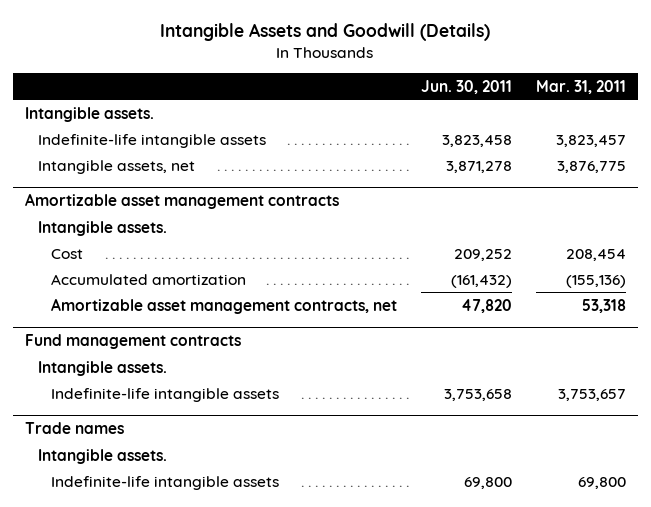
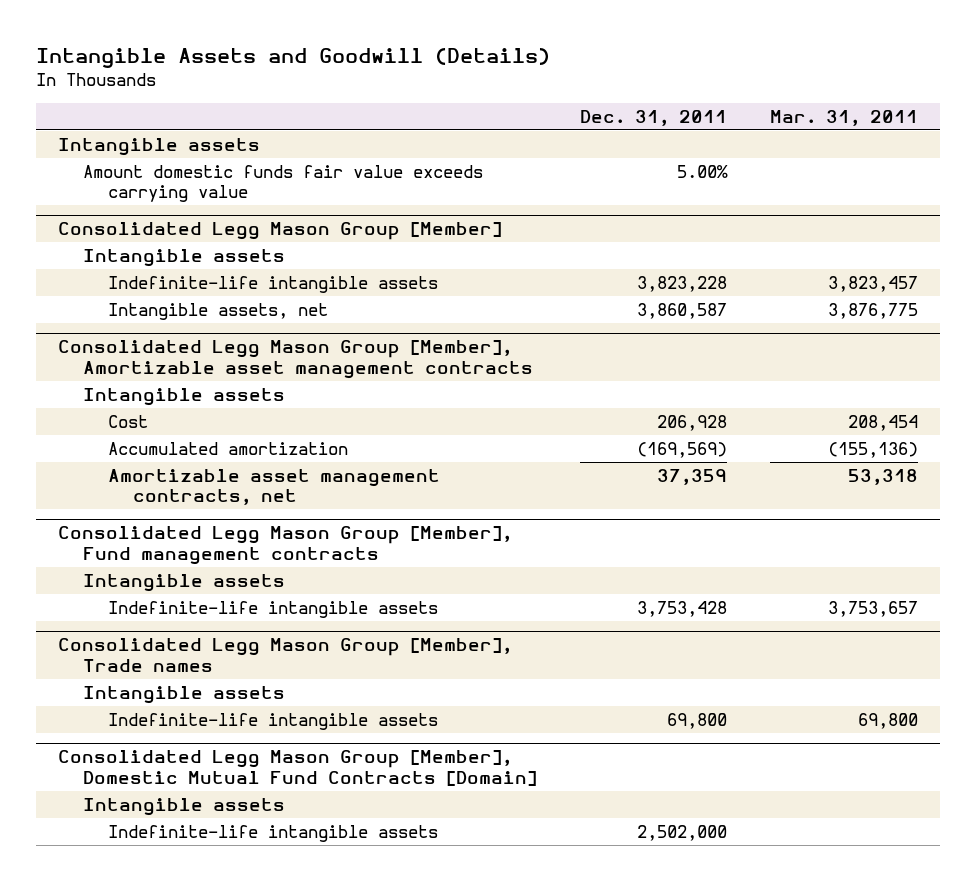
- | Jun. 30, 2011 | Mar. 31, 2011
+ | Dec. 31, 2011 | Mar. 31, 2011
- Intangible assets.
+ Intangible assets
+ Amount domestic funds fair value exceeds carrying value | 5.00% |
+ Consolidated Legg Mason Group [Member]
+ Intangible assets
- Amortizable asset management contracts
- Intangible assets.
+ Consolidated Legg Mason Group [Member], Amortizable asset management contracts
+ Intangible assets
- Fund management contracts
- Intangible assets.
+ Consolidated Legg Mason Group [Member], Fund management contracts
+ Intangible assets
- Trade names
- Intangible assets.
+ Consolidated Legg Mason Group [Member], Trade names
+ Intangible assets
+ Consolidated Legg Mason Group [Member], Domestic Mutual Fund Contracts [Domain]
+ Intangible assets
+ Indefinite-life intangible assets | 2,502,000 |

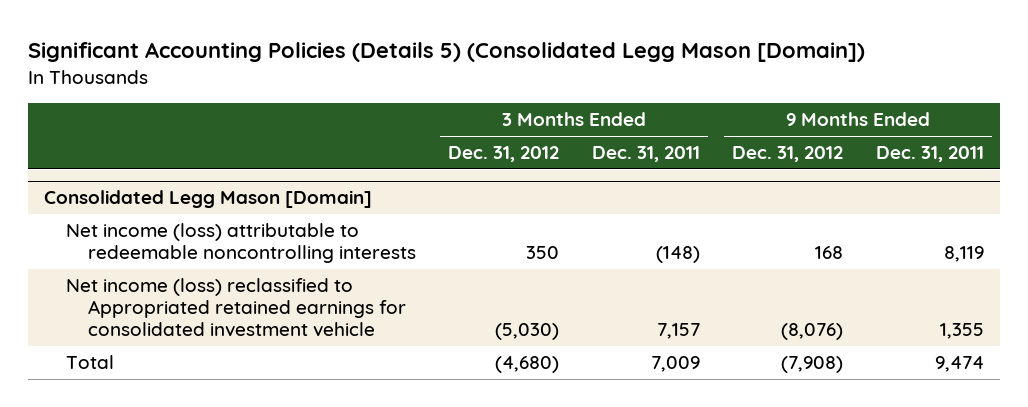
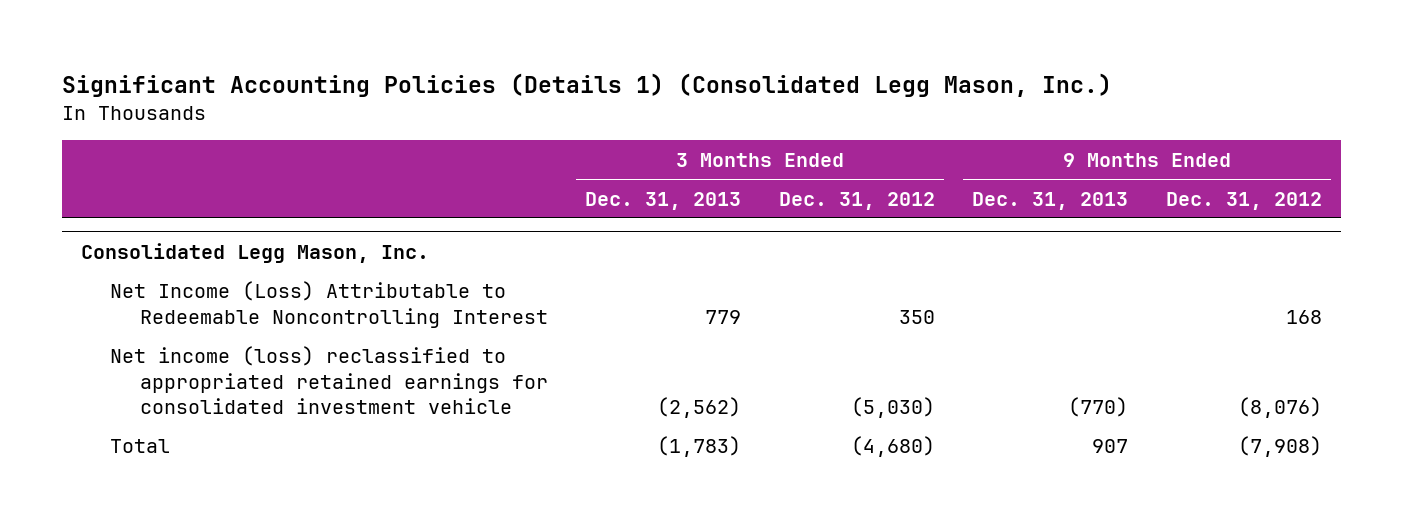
- Significant Accounting Policies (Details 5) (Consolidated Legg Mason [Domain])
+ Significant Accounting Policies (Details 1) (Consolidated Legg Mason, Inc.)
- | 3 Months Ended Dec. 31, 2012 | 3 Months Ended Dec. 31, 2011 | 9 Months Ended Dec. 31, 2012 | 9 Months Ended Dec. 31, 2011
+ | 3 Months Ended Dec. 31, 2013 | 3 Months Ended Dec. 31, 2012 | 9 Months Ended Dec. 31, 2013 | 9 Months Ended Dec. 31, 2012
- Consolidated Legg Mason [Domain]
- Net income (loss) attributable to redeemable noncontrolling interests | 350 | (148) | 168 | 8,119
- Net income (loss) reclassified to Appropriated retained earnings for consolidated investment vehicle | (5,030) | 7,157 | (8,076) | 1,355
+ Consolidated Legg Mason, Inc.
+ Net Income (Loss) Attributable to Redeemable Noncontrolling Interest | 779 | 350 | | 168
+ Net income (loss) reclassified to appropriated retained earnings for consolidated investment vehicle | (2,562) | (5,030) | (770) | (8,076)

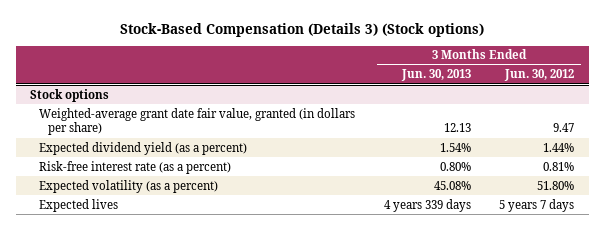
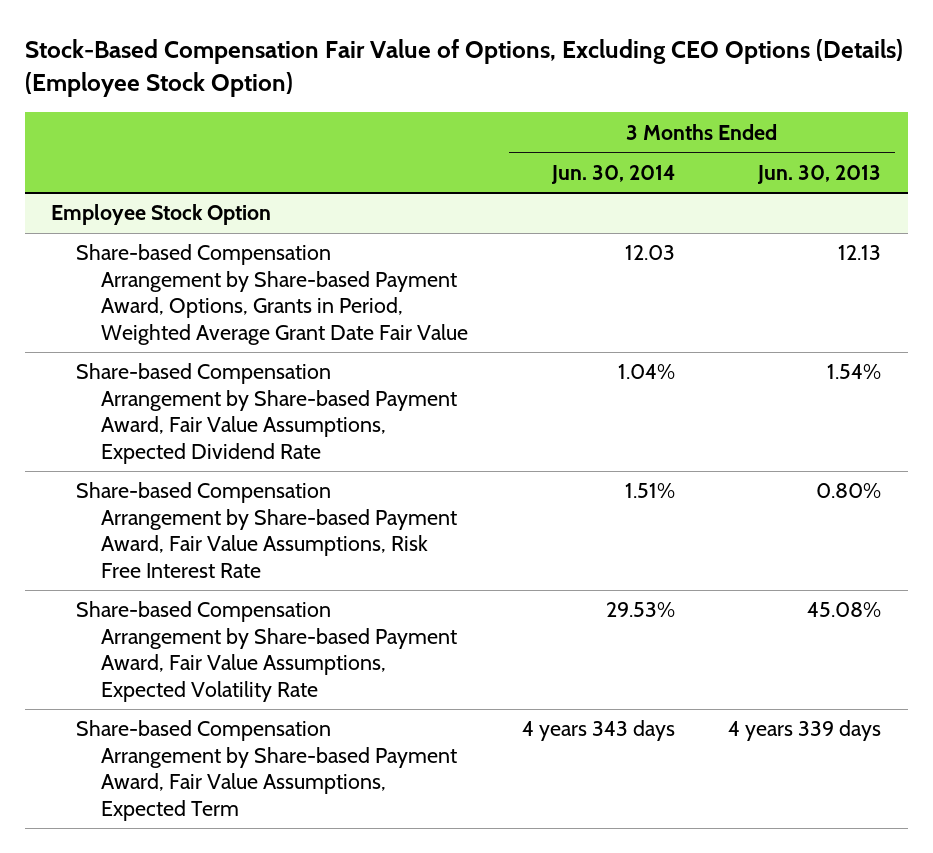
- Stock-Based Compensation (Details 3) (Stock options)
+ Stock-Based Compensation Fair Value of Options, Excluding CEO Options (Details) (Employee Stock Option)
- | 3 Months Ended Jun. 30, 2013 | 3 Months Ended Jun. 30, 2012
+ | 3 Months Ended Jun. 30, 2014 | 3 Months Ended Jun. 30, 2013
- Stock options
- Weighted-average grant date fair value, granted (in dollars per share) | 12.13 | 9.47
- Expected dividend yield (as a percent) | 1.54% | 1.44%
- Risk-free interest rate (as a percent) | 0.80% | 0.81%
- Expected volatility (as a percent) | 45.08% | 51.80%
- Expected lives | 4 years 339 days | 5 years 7 days
+ Employee Stock Option
+ Share-based Compensation Arrangement by Share-based Payment Award, Options, Grants in Period, Weighted Average Grant Date Fair Value | 12.03 | 12.13
+ Share-based Compensation Arrangement by Share-based Payment Award, Fair Value Assumptions, Expected Dividend Rate | 1.04% | 1.54%
+ Share-based Compensation Arrangement by Share-based Payment Award, Fair Value Assumptions, Risk Free Interest Rate | 1.51% | 0.80%
+ Share-based Compensation Arrangement by Share-based Payment Award, Fair Value Assumptions, Expected Volatility Rate | 29.53% | 45.08%
+ Share-based Compensation Arrangement by Share-based Payment Award, Fair Value Assumptions, Expected Term | 4 years 343 days | 4 years 339 days

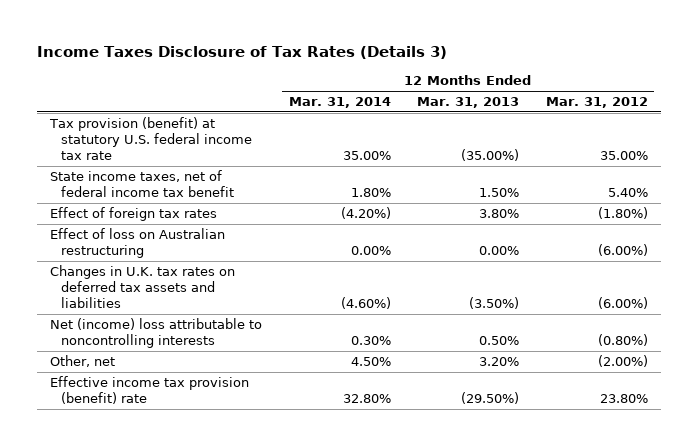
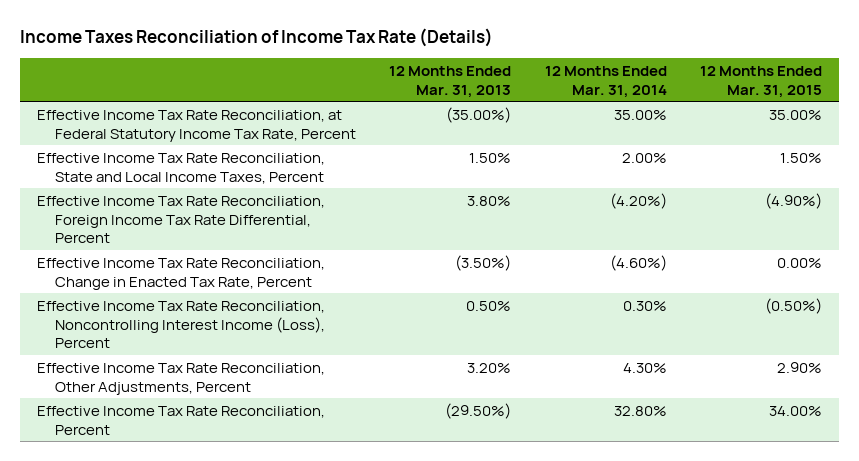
- Income Taxes Disclosure of Tax Rates (Details 3)
+ Income Taxes Reconciliation of Income Tax Rate (Details)
- | 12 Months Ended Mar. 31, 2014 | 12 Months Ended Mar. 31, 2013 | 12 Months Ended Mar. 31, 2012
+ | 12 Months Ended Mar. 31, 2013 | 12 Months Ended Mar. 31, 2014 | 12 Months Ended Mar. 31, 2015
- Tax provision (benefit) at statutory U.S. federal income tax rate | 35.00% | (35.00%) | 35.00%
- State income taxes, net of federal income tax benefit | 1.80% | 1.50% | 5.40%
- Effect of foreign tax rates | (4.20%) | 3.80% | (1.80%)
- Effect of loss on Australian restructuring | 0.00% | 0.00% | (6.00%)
- Changes in U.K. tax rates on deferred tax assets and liabilities | (4.60%) | (3.50%) | (6.00%)
- Net (income) loss attributable to noncontrolling interests | 0.30% | 0.50% | (0.80%)
- Other, net | 4.50% | 3.20% | (2.00%)
- Effective income tax provision (benefit) rate | 32.80% | (29.50%) | 23.80%
+ Effective Income Tax Rate Reconciliation, at Federal Statutory Income Tax Rate, Percent | (35.00%) | 35.00% | 35.00%
+ Effective Income Tax Rate Reconciliation, State and Local Income Taxes, Percent | 1.50% | 2.00% | 1.50%
+ Effective Income Tax Rate Reconciliation, Foreign Income Tax Rate Differential, Percent | 3.80% | (4.20%) | (4.90%)
+ Effective Income Tax Rate Reconciliation, Change in Enacted Tax Rate, Percent | (3.50%) | (4.60%) | 0.00%
+ Effective Income Tax Rate Reconciliation, Noncontrolling Interest Income (Loss), Percent | 0.50% | 0.30% | (0.50%)
+ Effective Income Tax Rate Reconciliation, Other Adjustments, Percent | 3.20% | 4.30% | 2.90%
+ Effective Income Tax Rate Reconciliation, Percent | (29.50%) | 32.80% | 34.00%

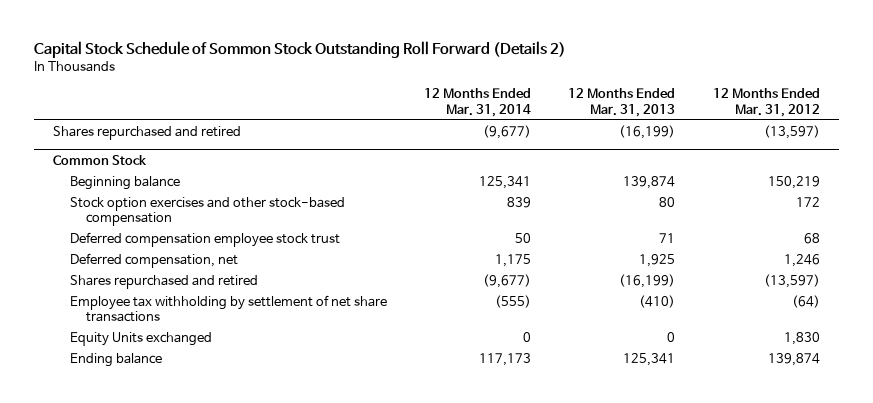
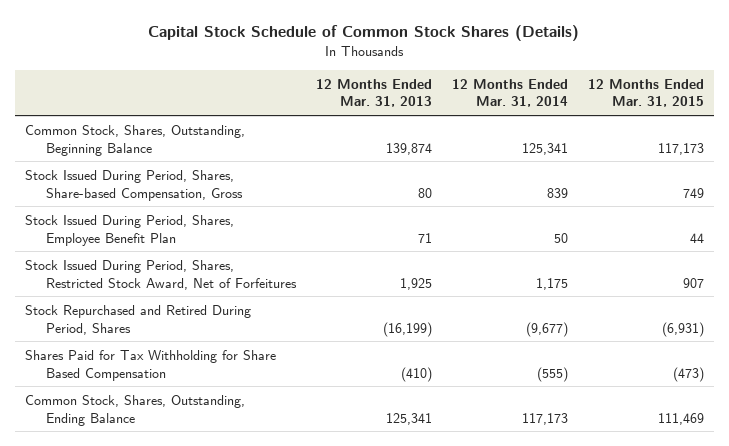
- Capital Stock Schedule of Sommon Stock Outstanding Roll Forward (Details 2)
+ Capital Stock Schedule of Common Stock Shares (Details)
- | 12 Months Ended Mar. 31, 2014 | 12 Months Ended Mar. 31, 2013 | 12 Months Ended Mar. 31, 2012
+ | 12 Months Ended Mar. 31, 2013 | 12 Months Ended Mar. 31, 2014 | 12 Months Ended Mar. 31, 2015
- Shares repurchased and retired | (9,677) | (16,199) | (13,597)
- Common Stock
- Beginning balance | 125,341 | 139,874 | 150,219
- Stock option exercises and other stock-based compensation | 839 | 80 | 172
- Deferred compensation employee stock trust | 50 | 71 | 68
- Deferred compensation, net | 1,175 | 1,925 | 1,246
- Shares repurchased and retired | (9,677) | (16,199) | (13,597)
- Employee tax withholding by settlement of net share transactions | (555) | (410) | (64)
- Equity Units exchanged | 0 | 0 | 1,830
- Ending balance | 117,173 | 125,341 | 139,874
+ Common Stock, Shares, Outstanding, Beginning Balance | 139,874 | 125,341 | 117,173
+ Stock Issued During Period, Shares, Share-based Compensation, Gross | 80 | 839 | 749
+ Stock Issued During Period, Shares, Employee Benefit Plan | 71 | 50 | 44
+ Stock Issued During Period, Shares, Restricted Stock Award, Net of Forfeitures | 1,925 | 1,175 | 907
+ Stock Repurchased and Retired During Period, Shares | (16,199) | (9,677) | (6,931)
+ Shares Paid for Tax Withholding for Share Based Compensation | (410) | (555) | (473)
+ Common Stock, Shares, Outstanding, Ending Balance | 125,341 | 117,173 | 111,469

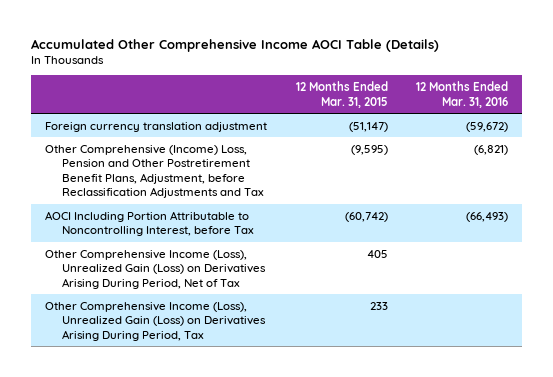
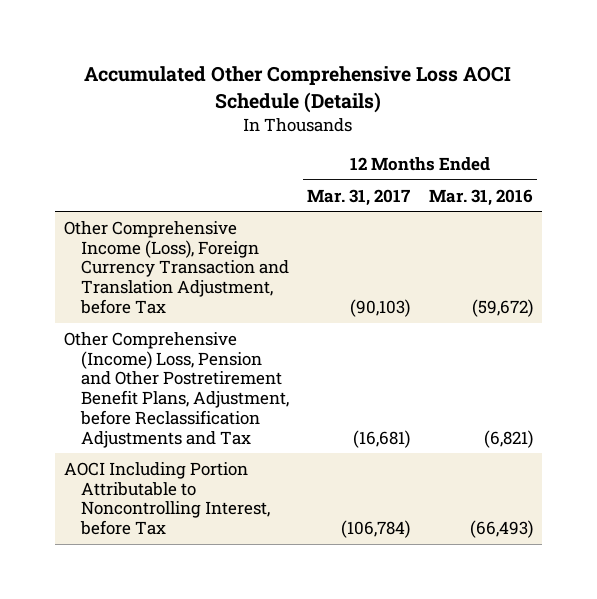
- Accumulated Other Comprehensive Income AOCI Table (Details)
+ Accumulated Other Comprehensive Loss AOCI Schedule (Details)
- | 12 Months Ended Mar. 31, 2015 | 12 Months Ended Mar. 31, 2016
+ | 12 Months Ended Mar. 31, 2017 | 12 Months Ended Mar. 31, 2016
- Foreign currency translation adjustment | (51,147) | (59,672)
+ Other Comprehensive Income (Loss), Foreign Currency Transaction and Translation Adjustment, before Tax | (90,103) | (59,672)
- Other Comprehensive Income (Loss), Unrealized Gain (Loss) on Derivatives Arising During Period, Net of Tax | 405 |
- Other Comprehensive Income (Loss), Unrealized Gain (Loss) on Derivatives Arising During Period, Tax | 233 |

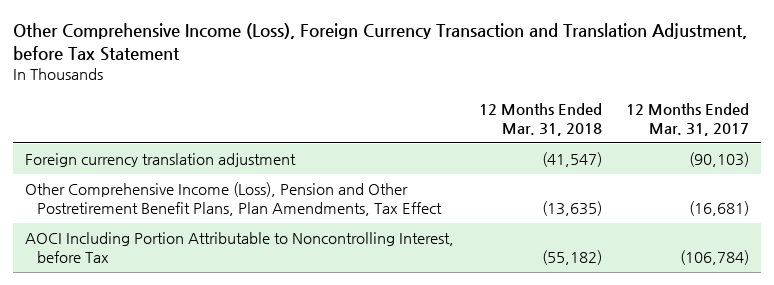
- Accumulated Other Comprehensive Loss AOCI Schedule (Details)
+ Other Comprehensive Income (Loss), Foreign Currency Transaction and Translation Adjustment, before Tax Statement
- | 12 Months Ended Mar. 31, 2017 | 12 Months Ended Mar. 31, 2016
+ | 12 Months Ended Mar. 31, 2018 | 12 Months Ended Mar. 31, 2017
- Other Comprehensive Income (Loss), Foreign Currency Transaction and Translation Adjustment, before Tax | (90,103) | (59,672)
- Other Comprehensive (Income) Loss, Pension and Other Postretirement Benefit Plans, Adjustment, before Reclassification Adjustments and Tax | (16,681) | (6,821)
+ Foreign currency translation adjustment | (41,547) | (90,103)
+ Other Comprehensive Income (Loss), Pension and Other Postretirement Benefit Plans, Plan Amendments, Tax Effect | (13,635) | (16,681)

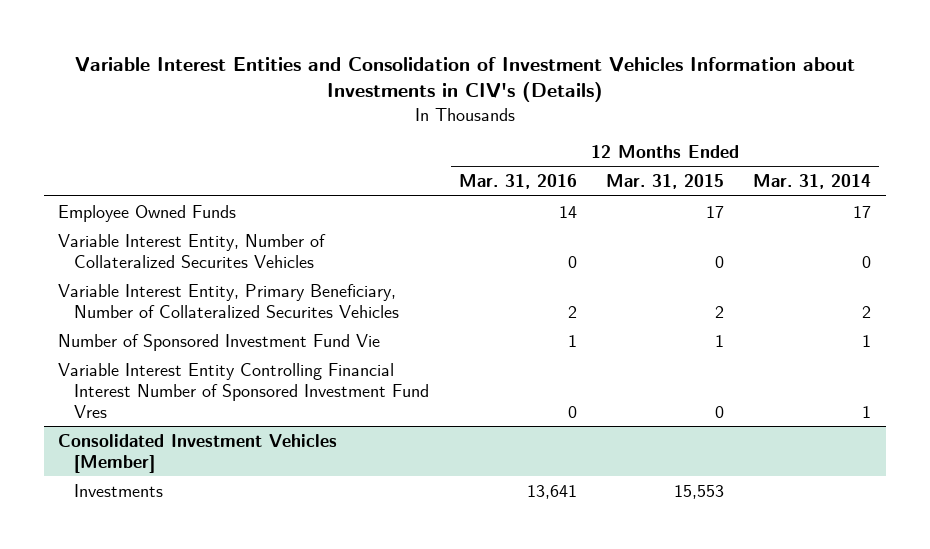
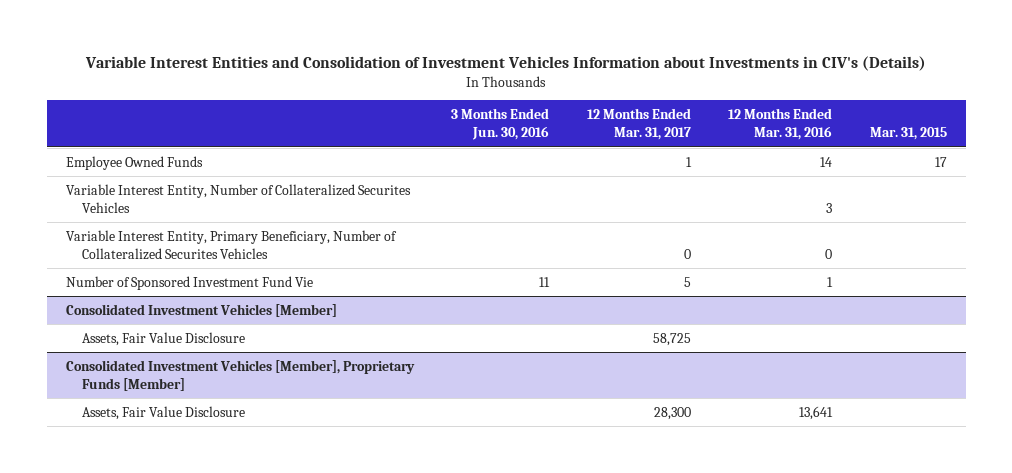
- | 12 Months Ended Mar. 31, 2016 | 12 Months Ended Mar. 31, 2015 | 12 Months Ended Mar. 31, 2014
+ | 3 Months Ended Jun. 30, 2016 | 12 Months Ended Mar. 31, 2017 | 12 Months Ended Mar. 31, 2016 | Mar. 31, 2015
- Variable Interest Entity, Number of Collateralized Securites Vehicles | 0 | 0 | 0
- Variable Interest Entity, Primary Beneficiary, Number of Collateralized Securites Vehicles | 2 | 2 | 2
+ Variable Interest Entity, Number of Collateralized Securites Vehicles | | | 3 |
+ Variable Interest Entity, Primary Beneficiary, Number of Collateralized Securites Vehicles | | 0 | 0 |
- Variable Interest Entity Controlling Financial Interest Number of Sponsored Investment Fund Vres | 0 | 0 | 1
@ Consolidated Investment Vehicles [Member]
- Investments | 13,641 | 15,553 |
+ Assets, Fair Value Disclosure | | 58,725 | |
+ Consolidated Investment Vehicles [Member], Proprietary Funds [Member]
+ Assets, Fair Value Disclosure | | 28,300 | 13,641 |

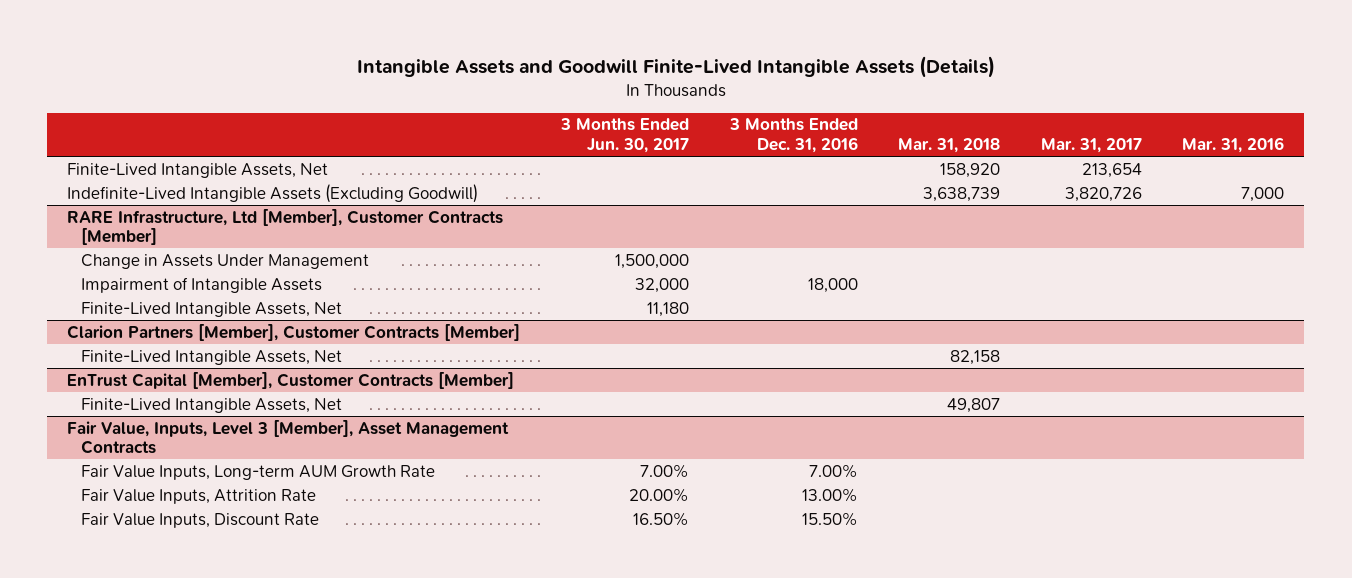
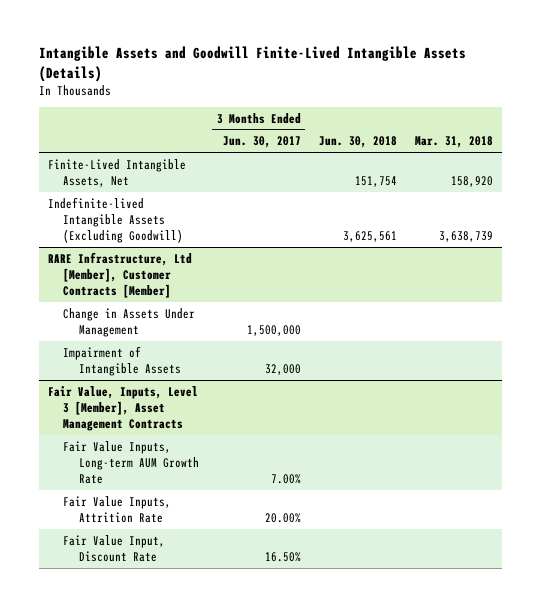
- | 3 Months Ended Jun. 30, 2017 | 3 Months Ended Dec. 31, 2016 | Mar. 31, 2018 | Mar. 31, 2017 | Mar. 31, 2016
+ | 3 Months Ended Jun. 30, 2017 | Jun. 30, 2018 | Mar. 31, 2018
- Indefinite-Lived Intangible Assets (Excluding Goodwill) | | | 3,638,739 | 3,820,726 | 7,000
+ Indefinite-lived Intangible Assets (Excluding Goodwill) | | 3,625,561 | 3,638,739
@ RARE Infrastructure, Ltd [Member], Customer Contracts [Member]
- Finite-Lived Intangible Assets, Net | 11,180 | | | |
- Clarion Partners [Member], Customer Contracts [Member]
- Finite-Lived Intangible Assets, Net | | | 82,158 | |
- EnTrust Capital [Member], Customer Contracts [Member]
- Finite-Lived Intangible Assets, Net | | | 49,807 | |
@ Fair Value, Inputs, Level 3 [Member], Asset Management Contracts
- Fair Value Inputs, Discount Rate | 16.50% | 15.50% | | |
+ Fair Value Input, Discount Rate | 16.50% | |

